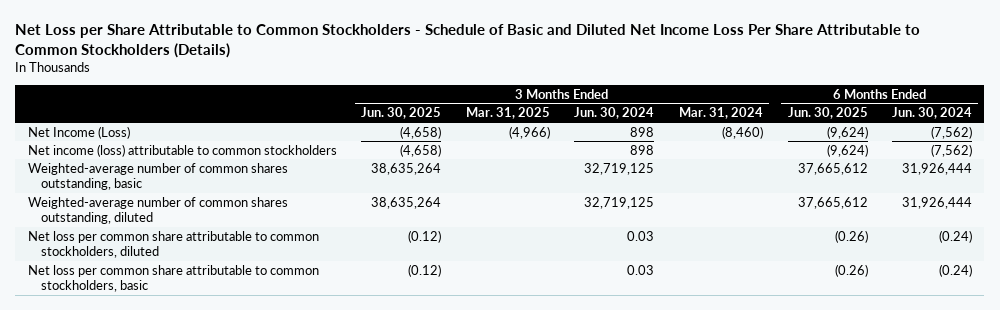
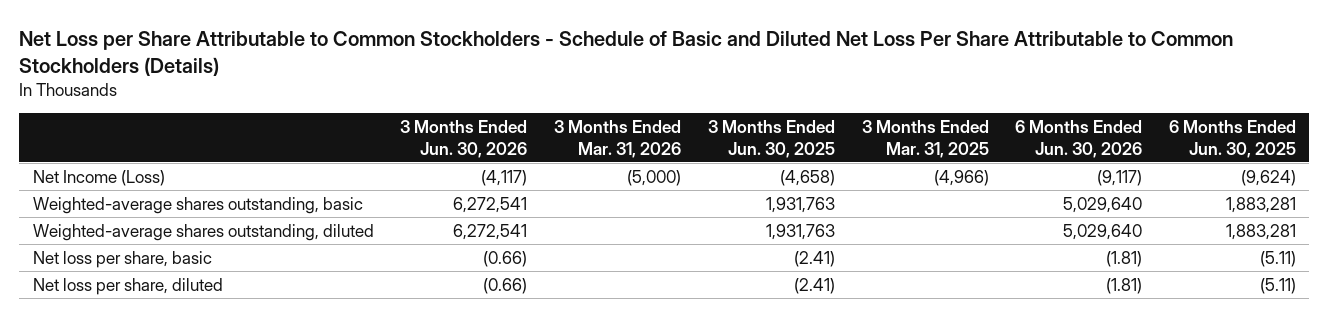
- Net Loss per Share Attributable to Common Stockholders - Schedule of Basic and Diluted Net Income Loss Per Share Attributable to Common Stockholders (Details)
+ Net Loss per Share Attributable to Common Stockholders - Schedule of Basic and Diluted Net Loss Per Share Attributable to Common Stockholders (Details)
- | 3 Months Ended Jun. 30, 2025 | 3 Months Ended Mar. 31, 2025 | 3 Months Ended Jun. 30, 2024 | 3 Months Ended Mar. 31, 2024 | 6 Months Ended Jun. 30, 2025 | 6 Months Ended Jun. 30, 2024
+ | 3 Months Ended Jun. 30, 2026 | 3 Months Ended Mar. 31, 2026 | 3 Months Ended Jun. 30, 2025 | 3 Months Ended Mar. 31, 2025 | 6 Months Ended Jun. 30, 2026 | 6 Months Ended Jun. 30, 2025
- Net income (loss) attributable to common stockholders | (4,658) | | 898 | | (9,624) | (7,562)
- Weighted-average number of common shares outstanding, basic | 38,635,264 | | 32,719,125 | | 37,665,612 | 31,926,444
- Weighted-average number of common shares outstanding, diluted | 38,635,264 | | 32,719,125 | | 37,665,612 | 31,926,444
- Net loss per common share attributable to common stockholders, diluted | (0.12) | | 0.03 | | (0.26) | (0.24)
- Net loss per common share attributable to common stockholders, basic | (0.12) | | 0.03 | | (0.26) | (0.24)
+ Weighted-average shares outstanding, basic | 6,272,541 | | 1,931,763 | | 5,029,640 | 1,883,281
+ Weighted-average shares outstanding, diluted | 6,272,541 | | 1,931,763 | | 5,029,640 | 1,883,281
+ Net loss per share, basic | (0.66) | | (2.41) | | (1.81) | (5.11)
+ Net loss per share, diluted | (0.66) | | (2.41) | | (1.81) | (5.11)

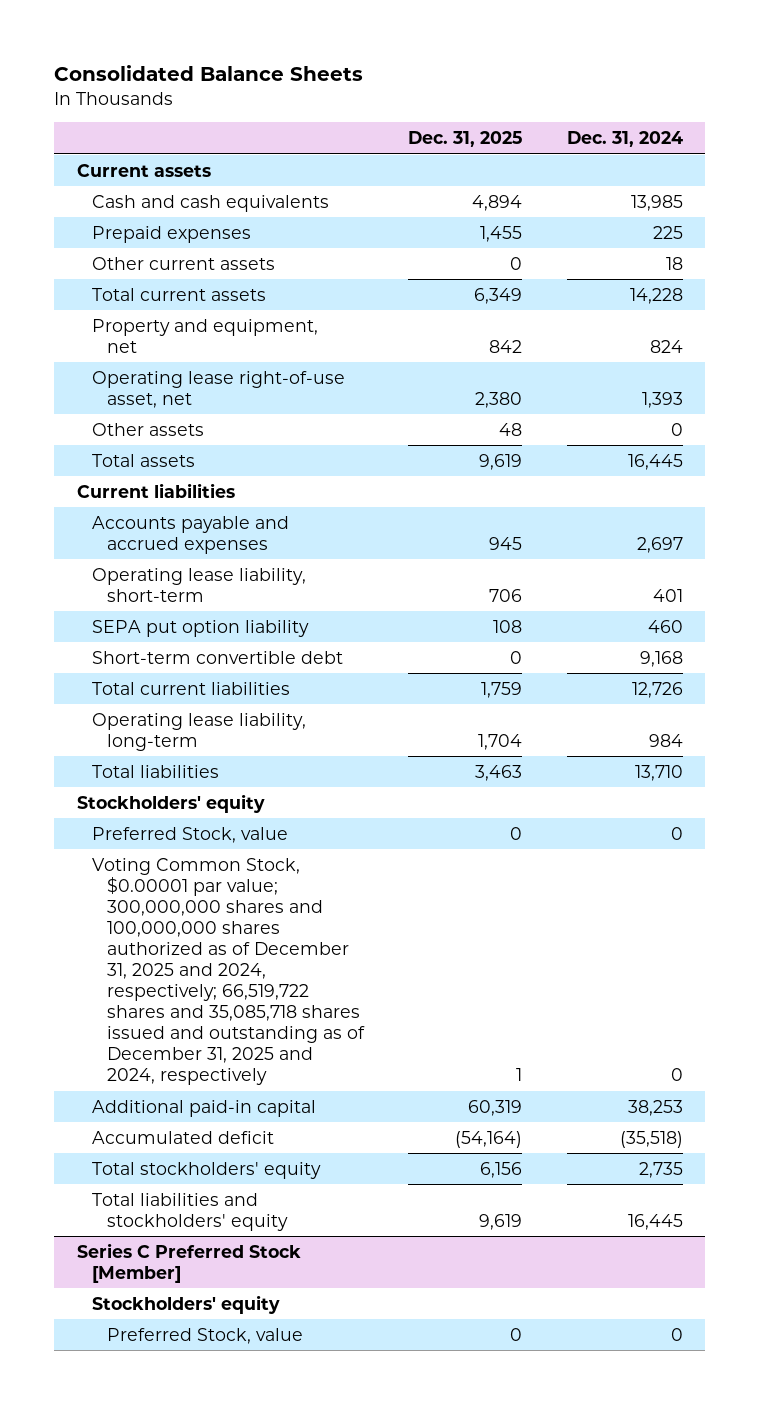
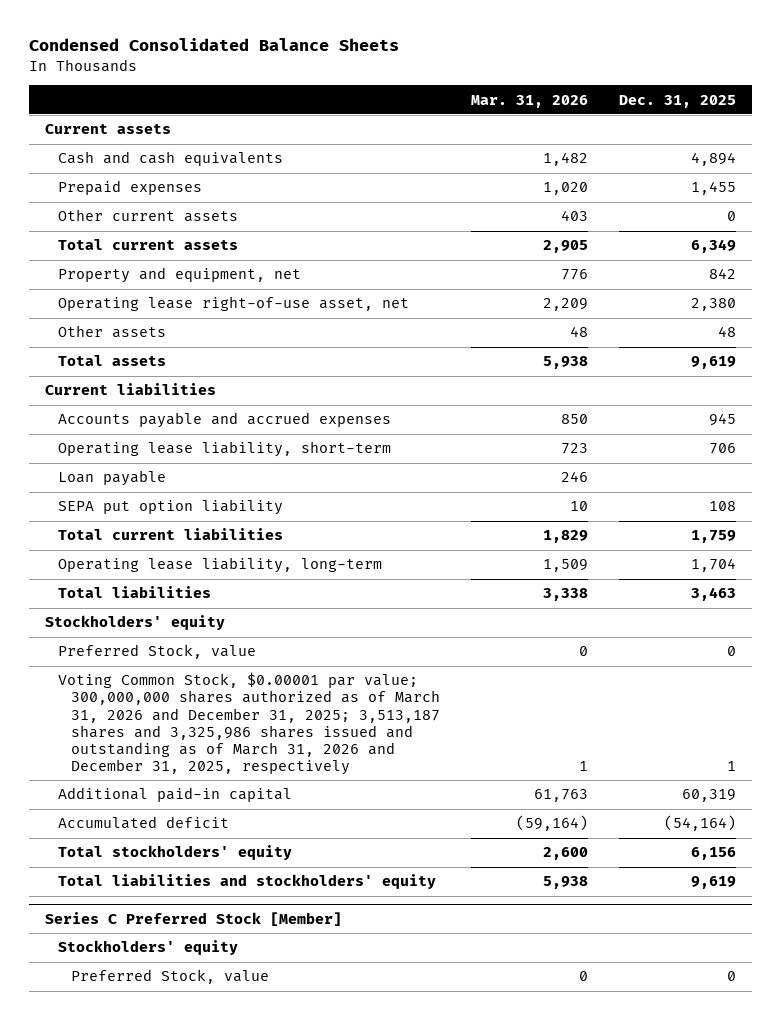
- Consolidated Balance Sheets
+ Condensed Consolidated Balance Sheets
- | Dec. 31, 2025 | Dec. 31, 2024
+ | Mar. 31, 2026 | Dec. 31, 2025
+ Loan payable | 246 |
- Short-term convertible debt | 0 | 9,168
- Voting Common Stock, $0.00001 par value; 300,000,000 shares and 100,000,000 shares authorized as of December 31, 2025 and 2024, respectively; 66,519,722 shares and 35,085,718 shares issued and outstanding as of December 31, 2025 and 2024, respectively | 1 | 0
+ Voting Common Stock, $0.00001 par value; 300,000,000 shares authorized as of March 31, 2026 and December 31, 2025; 3,513,187 shares and 3,325,986 shares issued and outstanding as of March 31, 2026 and December 31, 2025, respectively | 1 | 1

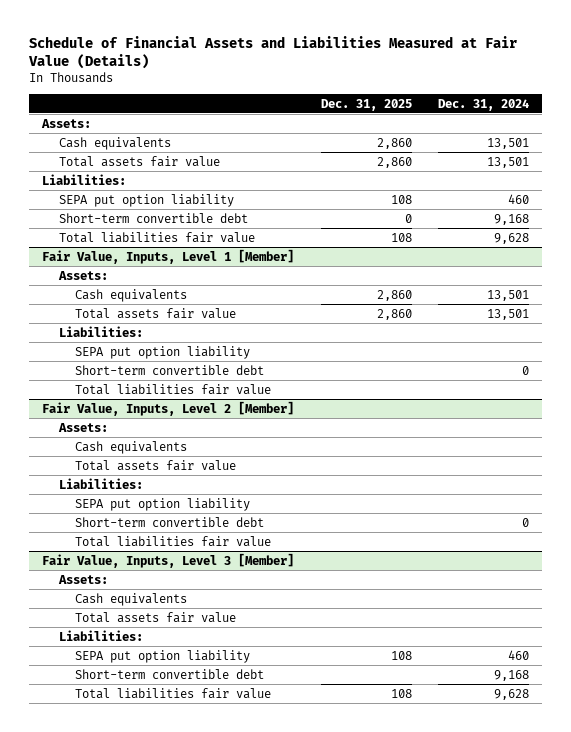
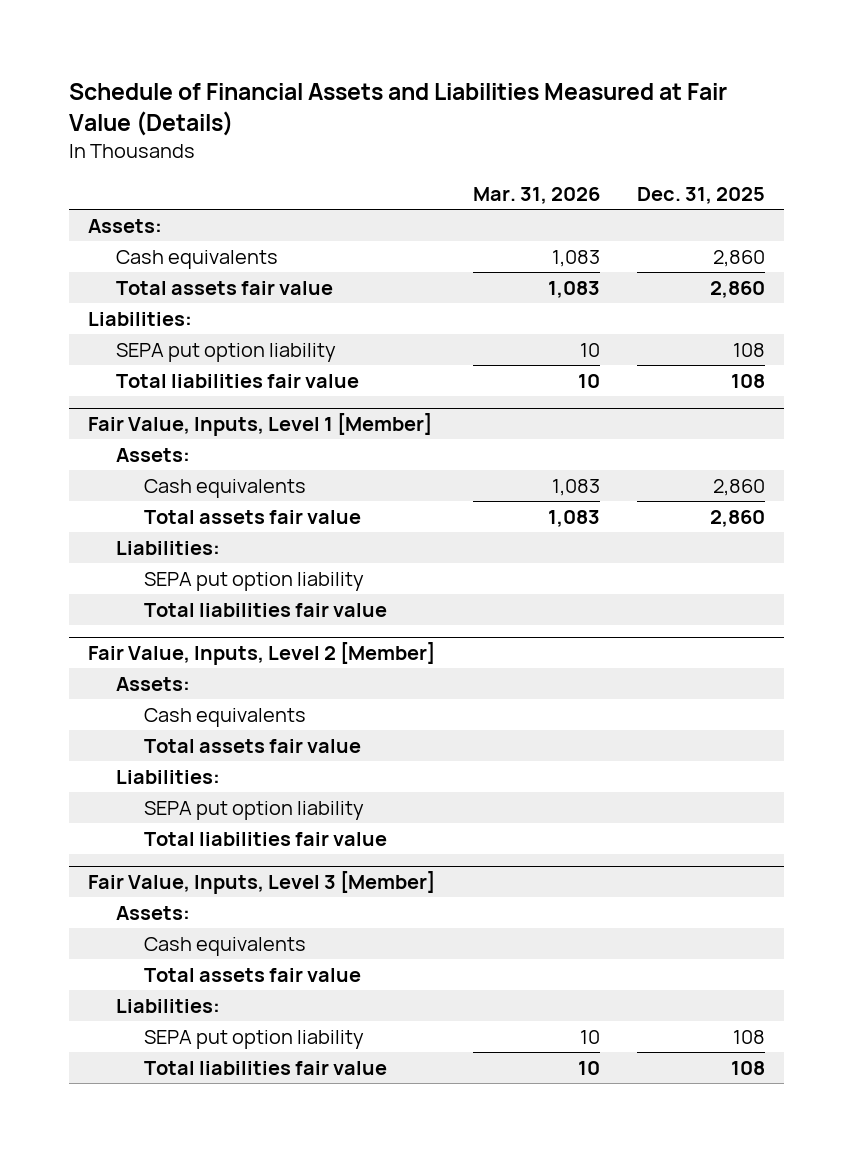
- | Dec. 31, 2025 | Dec. 31, 2024
+ | Mar. 31, 2026 | Dec. 31, 2025
- Short-term convertible debt | 0 | 9,168
@ Fair Value, Inputs, Level 1 [Member]
- Short-term convertible debt | | 0
@ Fair Value, Inputs, Level 2 [Member]
- Short-term convertible debt | | 0
@ Fair Value, Inputs, Level 3 [Member]
- Short-term convertible debt | | 9,168

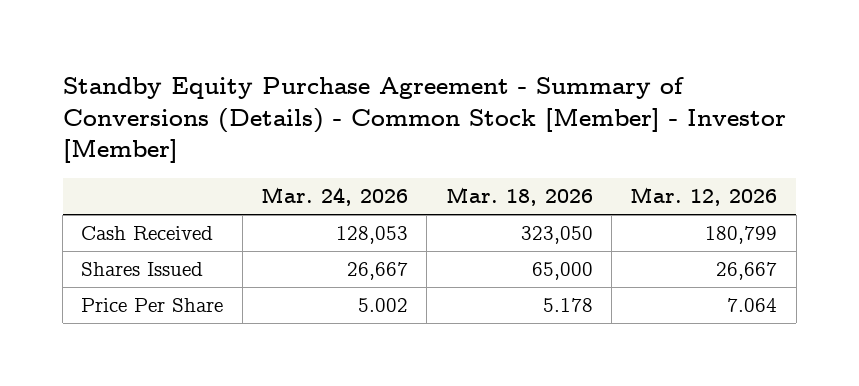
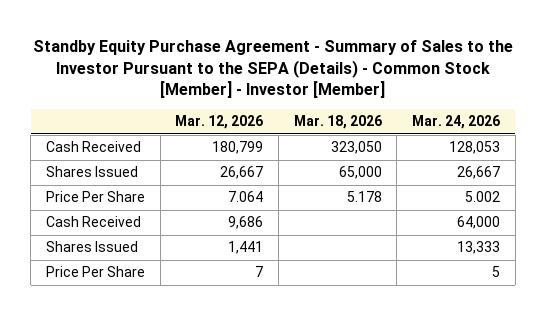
- Standby Equity Purchase Agreement - Summary of Conversions (Details) - Common Stock [Member] - Investor [Member]
+ Standby Equity Purchase Agreement - Summary of Sales to the Investor Pursuant to the SEPA (Details) - Common Stock [Member] - Investor [Member]
- | Mar. 24, 2026 | Mar. 18, 2026 | Mar. 12, 2026
+ | Mar. 12, 2026 | Mar. 18, 2026 | Mar. 24, 2026
+ Cash Received | 9,686 | | 64,000
+ Shares Issued | 1,441 | | 13,333
+ Price Per Share | 7 | | 5

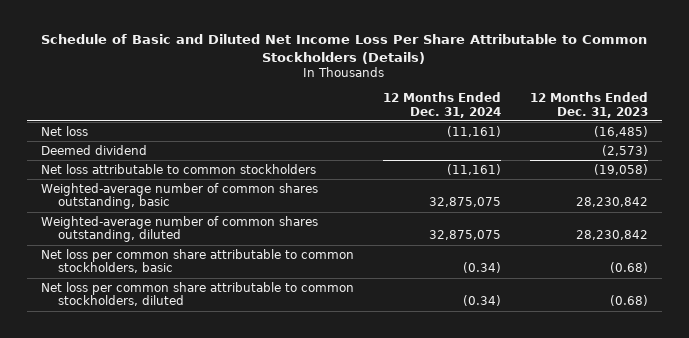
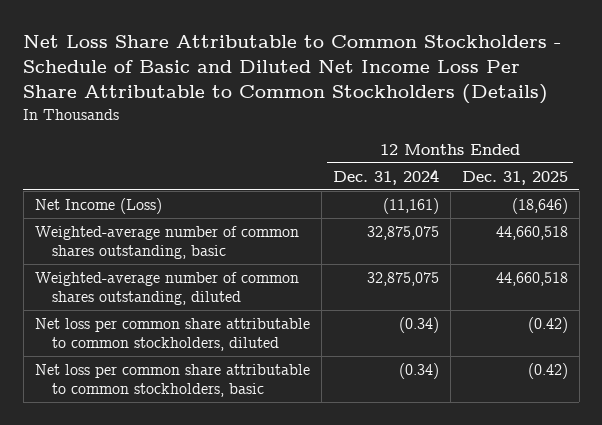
- Schedule of Basic and Diluted Net Income Loss Per Share Attributable to Common Stockholders (Details)
+ Net Loss Share Attributable to Common Stockholders - Schedule of Basic and Diluted Net Income Loss Per Share Attributable to Common Stockholders (Details)
- | 12 Months Ended Dec. 31, 2024 | 12 Months Ended Dec. 31, 2023
+ | 12 Months Ended Dec. 31, 2024 | 12 Months Ended Dec. 31, 2025
- Net loss | (11,161) | (16,485)
- Deemed dividend | | (2,573)
- Net loss attributable to common stockholders | (11,161) | (19,058)
+ Net Income (Loss) | (11,161) | (18,646)
moved down: Net loss per common share attributable to common stockholders, basic | (0.34) | (0.42)

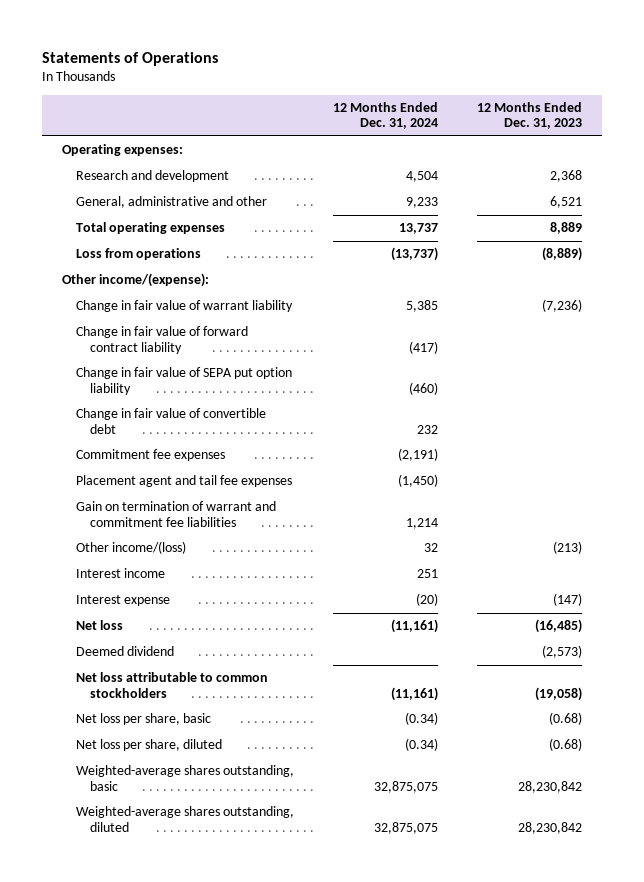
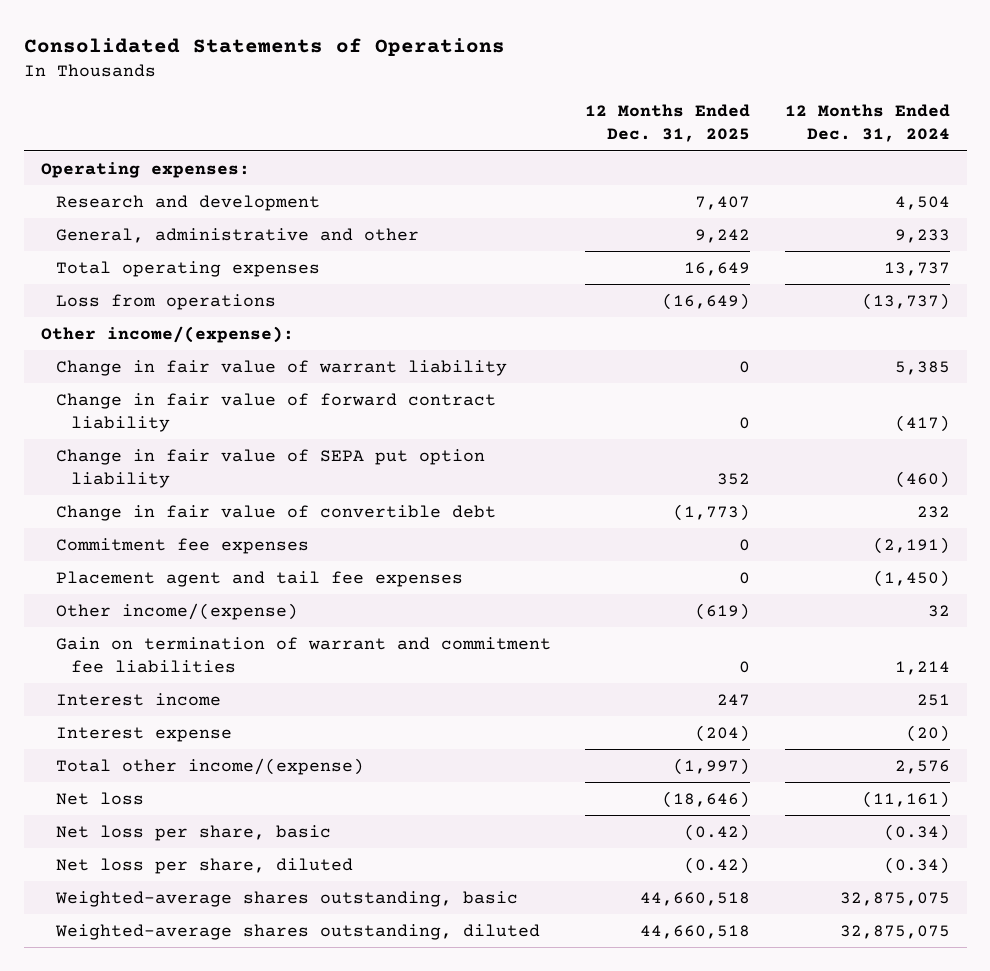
- Statements of Operations
+ Consolidated Statements of Operations
- | 12 Months Ended Dec. 31, 2024 | 12 Months Ended Dec. 31, 2023
+ | 12 Months Ended Dec. 31, 2025 | 12 Months Ended Dec. 31, 2024
+ Other income/(expense) | (619) | 32
- Other income/(loss) | 32 | (213)
+ Total other income/(expense) | (1,997) | 2,576
- Deemed dividend | | (2,573)
- Net loss attributable to common stockholders | (11,161) | (19,058)

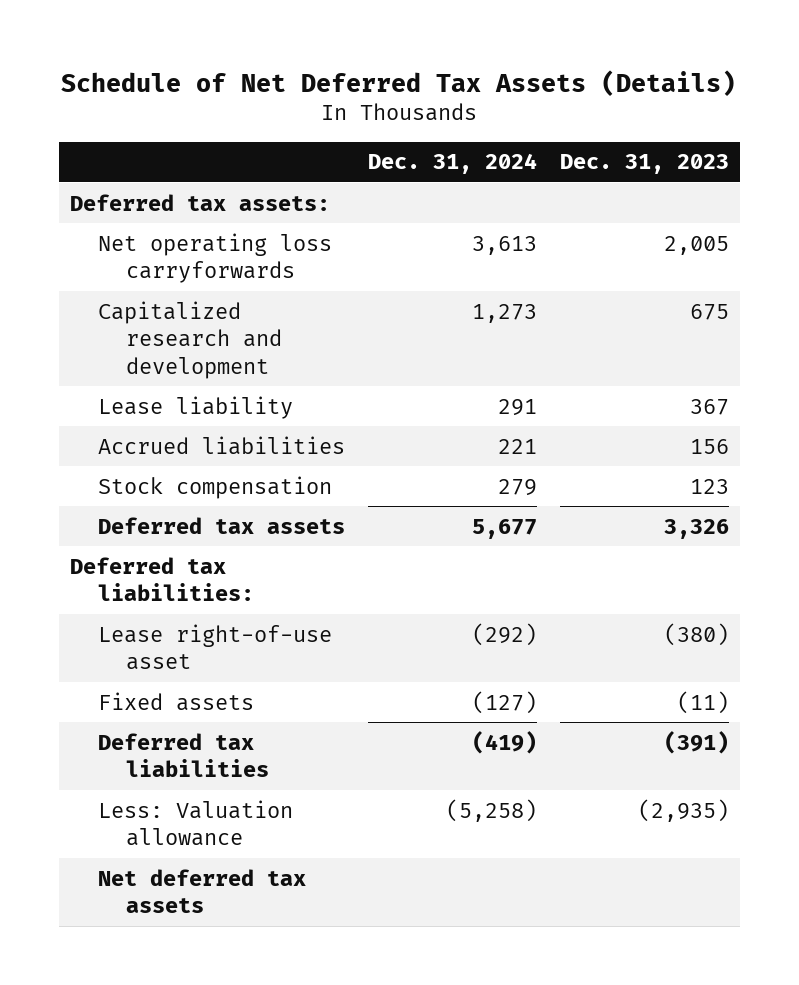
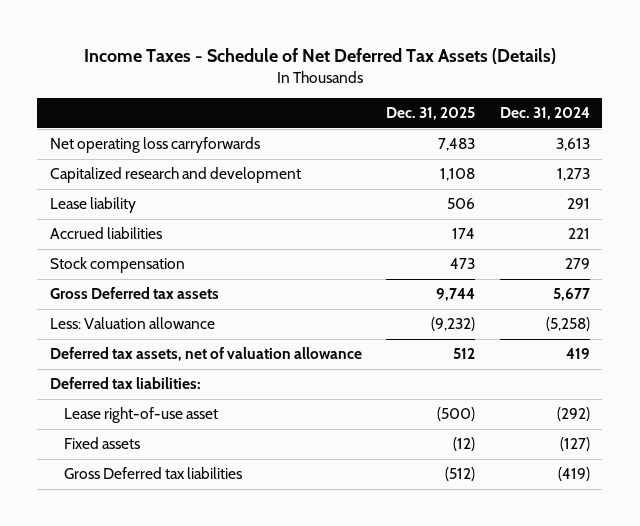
- Schedule of Net Deferred Tax Assets (Details)
+ Income Taxes - Schedule of Net Deferred Tax Assets (Details)
- | Dec. 31, 2024 | Dec. 31, 2023
+ | Dec. 31, 2025 | Dec. 31, 2024
- Deferred tax assets:
- Deferred tax assets | 5,677 | 3,326
+ Gross Deferred tax assets | 9,744 | 5,677
moved up: Less: Valuation allowance | (9,232) | (5,258)
+ Deferred tax assets, net of valuation allowance | 512 | 419
- Deferred tax liabilities | (419) | (391)
- Net deferred tax assets
+ Gross Deferred tax liabilities | (512) | (419)

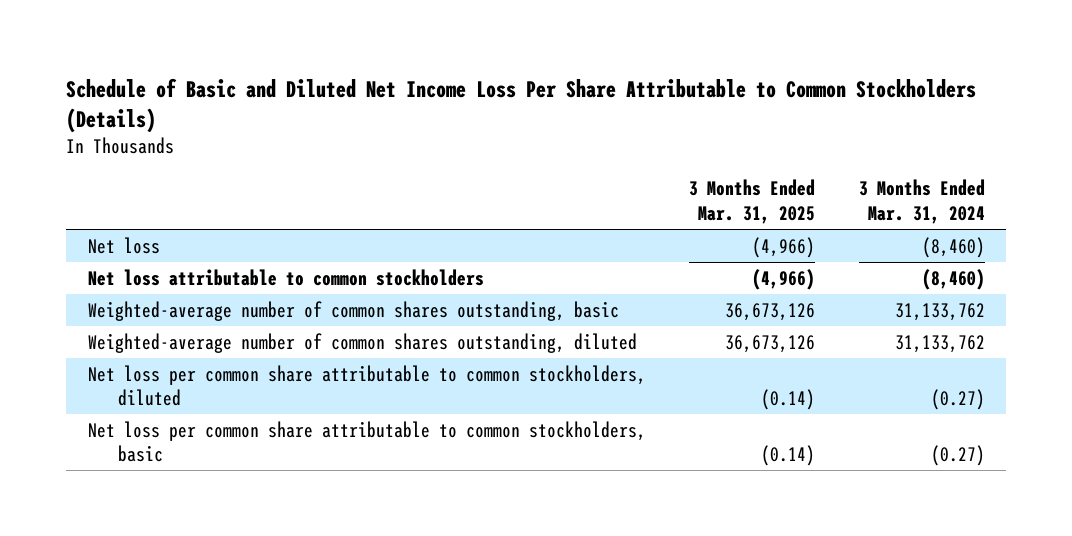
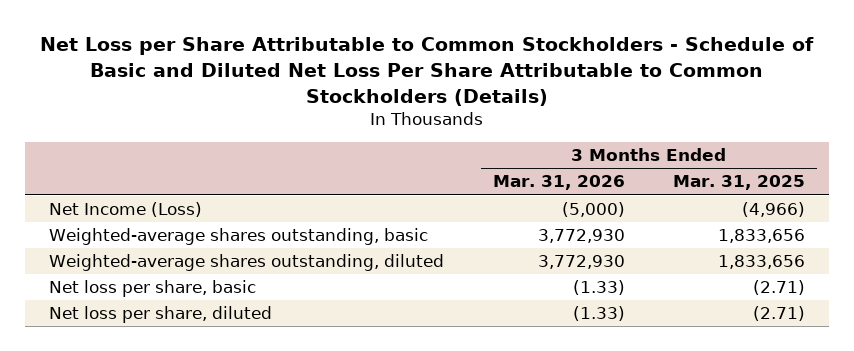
- Schedule of Basic and Diluted Net Income Loss Per Share Attributable to Common Stockholders (Details)
+ Net Loss per Share Attributable to Common Stockholders - Schedule of Basic and Diluted Net Loss Per Share Attributable to Common Stockholders (Details)
- | 3 Months Ended Mar. 31, 2025 | 3 Months Ended Mar. 31, 2024
+ | 3 Months Ended Mar. 31, 2026 | 3 Months Ended Mar. 31, 2025
- Net loss | (4,966) | (8,460)
- Net loss attributable to common stockholders | (4,966) | (8,460)
- Weighted-average number of common shares outstanding, basic | 36,673,126 | 31,133,762
- Weighted-average number of common shares outstanding, diluted | 36,673,126 | 31,133,762
- Net loss per common share attributable to common stockholders, diluted | (0.14) | (0.27)
- Net loss per common share attributable to common stockholders, basic | (0.14) | (0.27)
+ Net Income (Loss) | (5,000) | (4,966)
+ Weighted-average shares outstanding, basic | 3,772,930 | 1,833,656
+ Weighted-average shares outstanding, diluted | 3,772,930 | 1,833,656
+ Net loss per share, basic | (1.33) | (2.71)
+ Net loss per share, diluted | (1.33) | (2.71)

